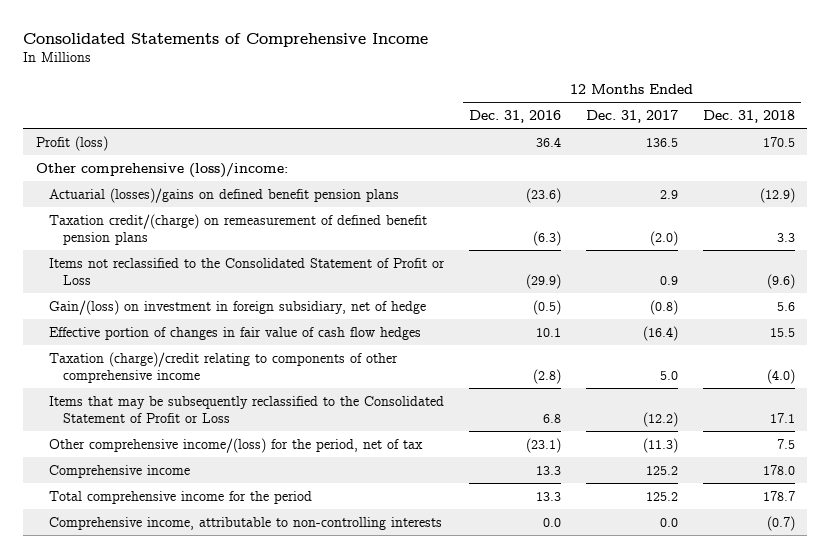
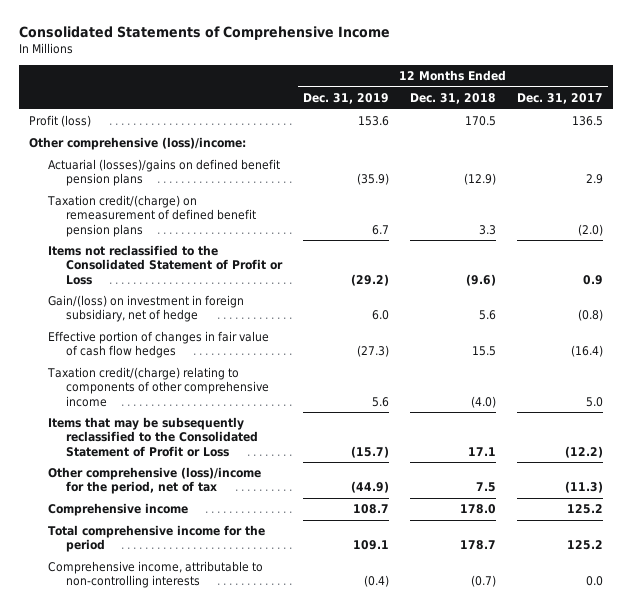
- | 12 Months Ended Dec. 31, 2016 | 12 Months Ended Dec. 31, 2017 | 12 Months Ended Dec. 31, 2018
+ | 12 Months Ended Dec. 31, 2019 | 12 Months Ended Dec. 31, 2018 | 12 Months Ended Dec. 31, 2017
- Taxation (charge)/credit relating to components of other comprehensive income | (2.8) | 5.0 | (4.0)
+ Taxation credit/(charge) relating to components of other comprehensive income | 5.6 | (4.0) | 5.0
- Other comprehensive income/(loss) for the period, net of tax | (23.1) | (11.3) | 7.5
+ Other comprehensive (loss)/income for the period, net of tax | (44.9) | 7.5 | (11.3)

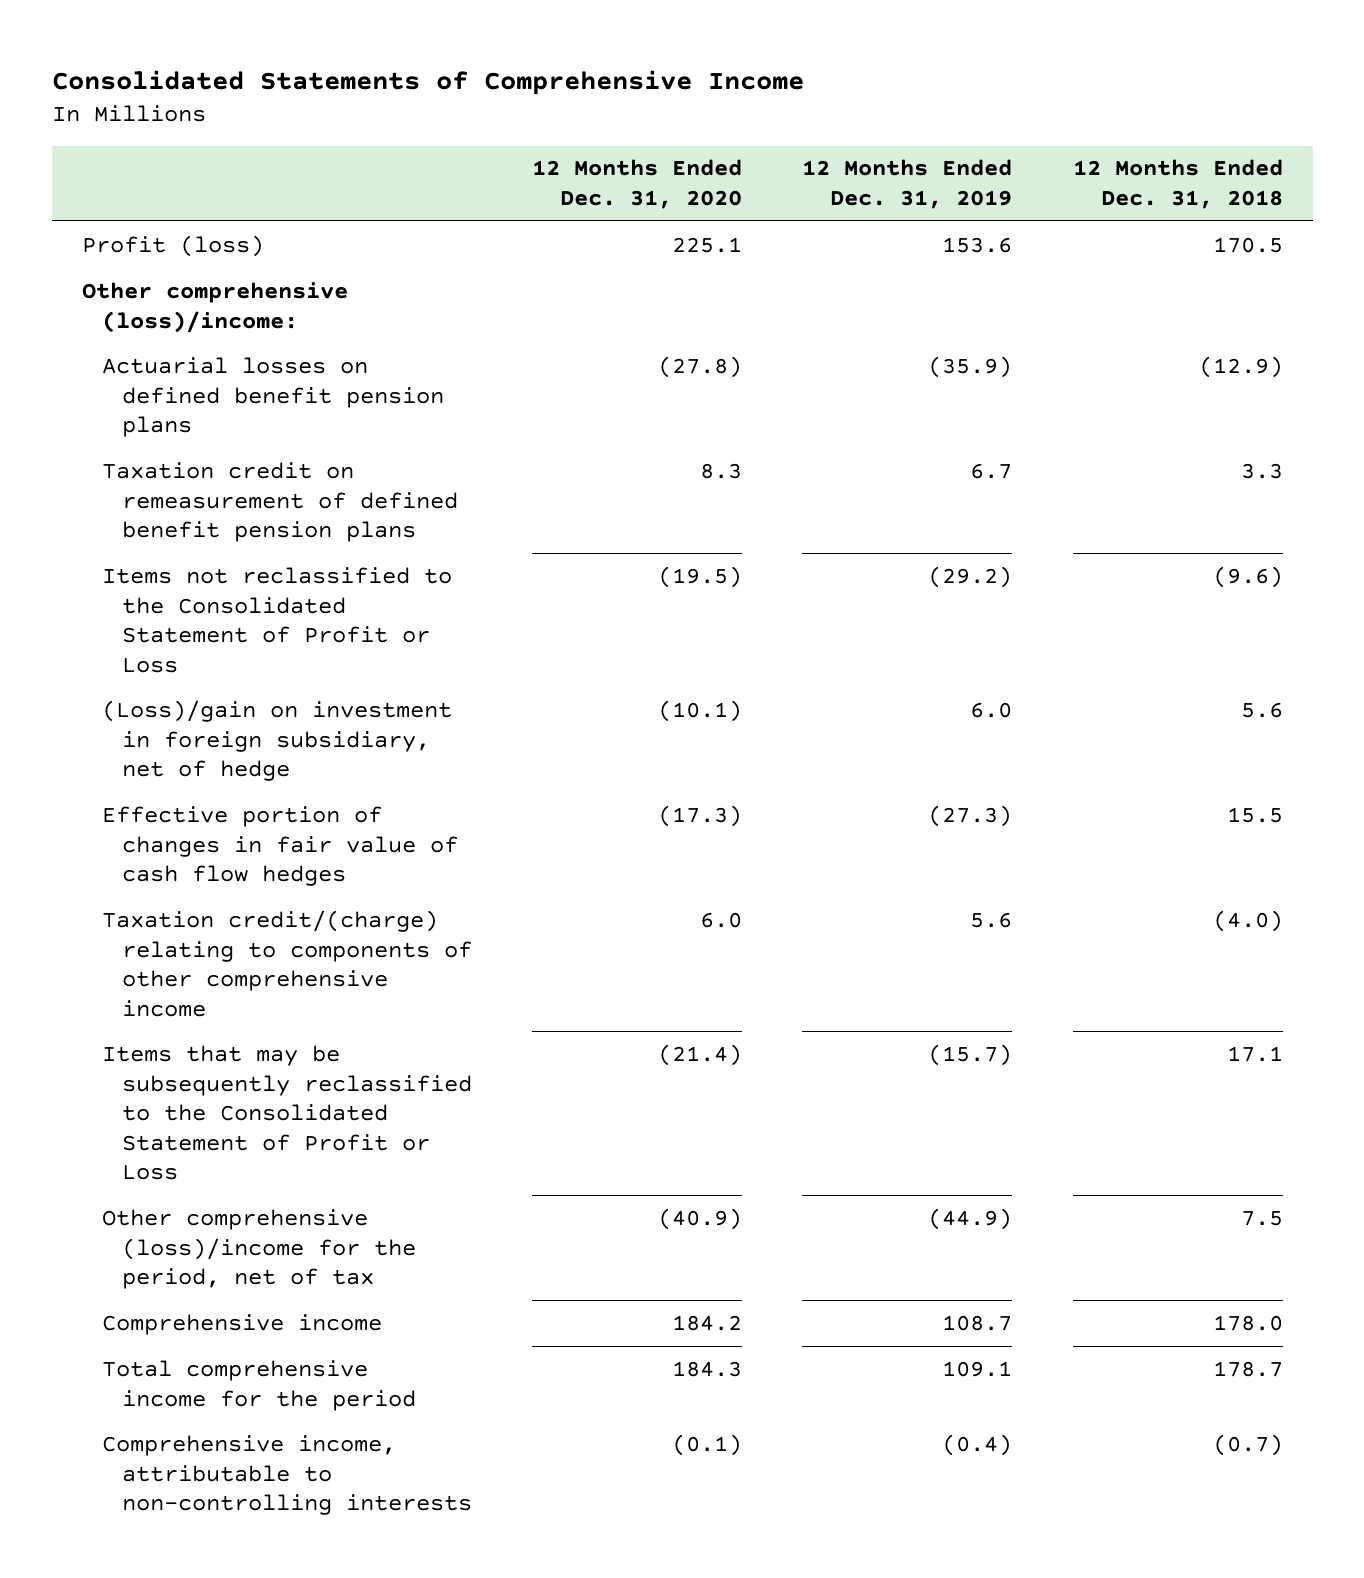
- | 12 Months Ended Dec. 31, 2019 | 12 Months Ended Dec. 31, 2018 | 12 Months Ended Dec. 31, 2017
+ | 12 Months Ended Dec. 31, 2020 | 12 Months Ended Dec. 31, 2019 | 12 Months Ended Dec. 31, 2018
- Actuarial (losses)/gains on defined benefit pension plans | (35.9) | (12.9) | 2.9
- Taxation credit/(charge) on remeasurement of defined benefit pension plans | 6.7 | 3.3 | (2.0)
+ Actuarial losses on defined benefit pension plans | (27.8) | (35.9) | (12.9)
+ Taxation credit on remeasurement of defined benefit pension plans | 8.3 | 6.7 | 3.3
- Gain/(loss) on investment in foreign subsidiary, net of hedge | 6.0 | 5.6 | (0.8)
+ (Loss)/gain on investment in foreign subsidiary, net of hedge | (10.1) | 6.0 | 5.6

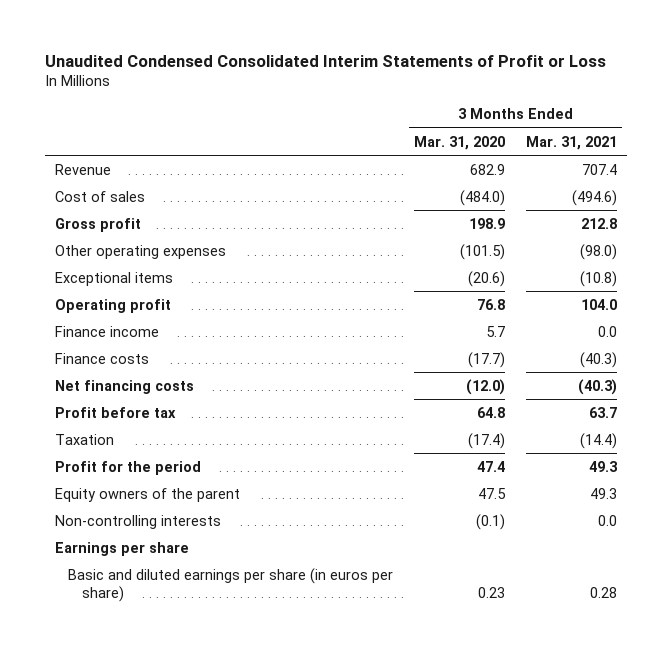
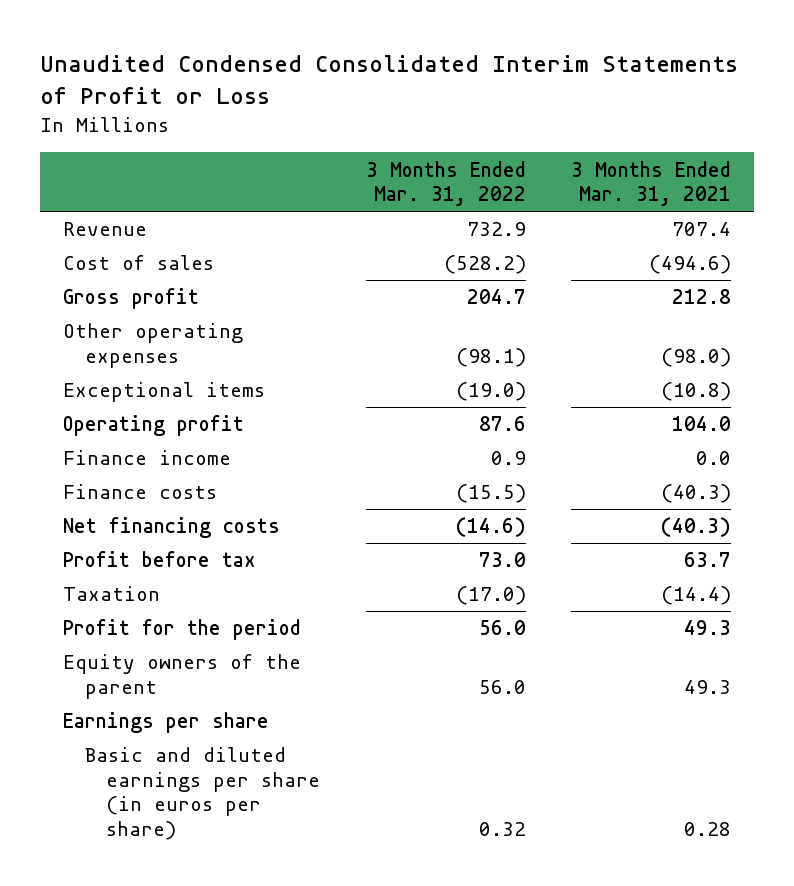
- | 3 Months Ended Mar. 31, 2020 | 3 Months Ended Mar. 31, 2021
+ | 3 Months Ended Mar. 31, 2022 | 3 Months Ended Mar. 31, 2021
- Non-controlling interests | (0.1) | 0.0

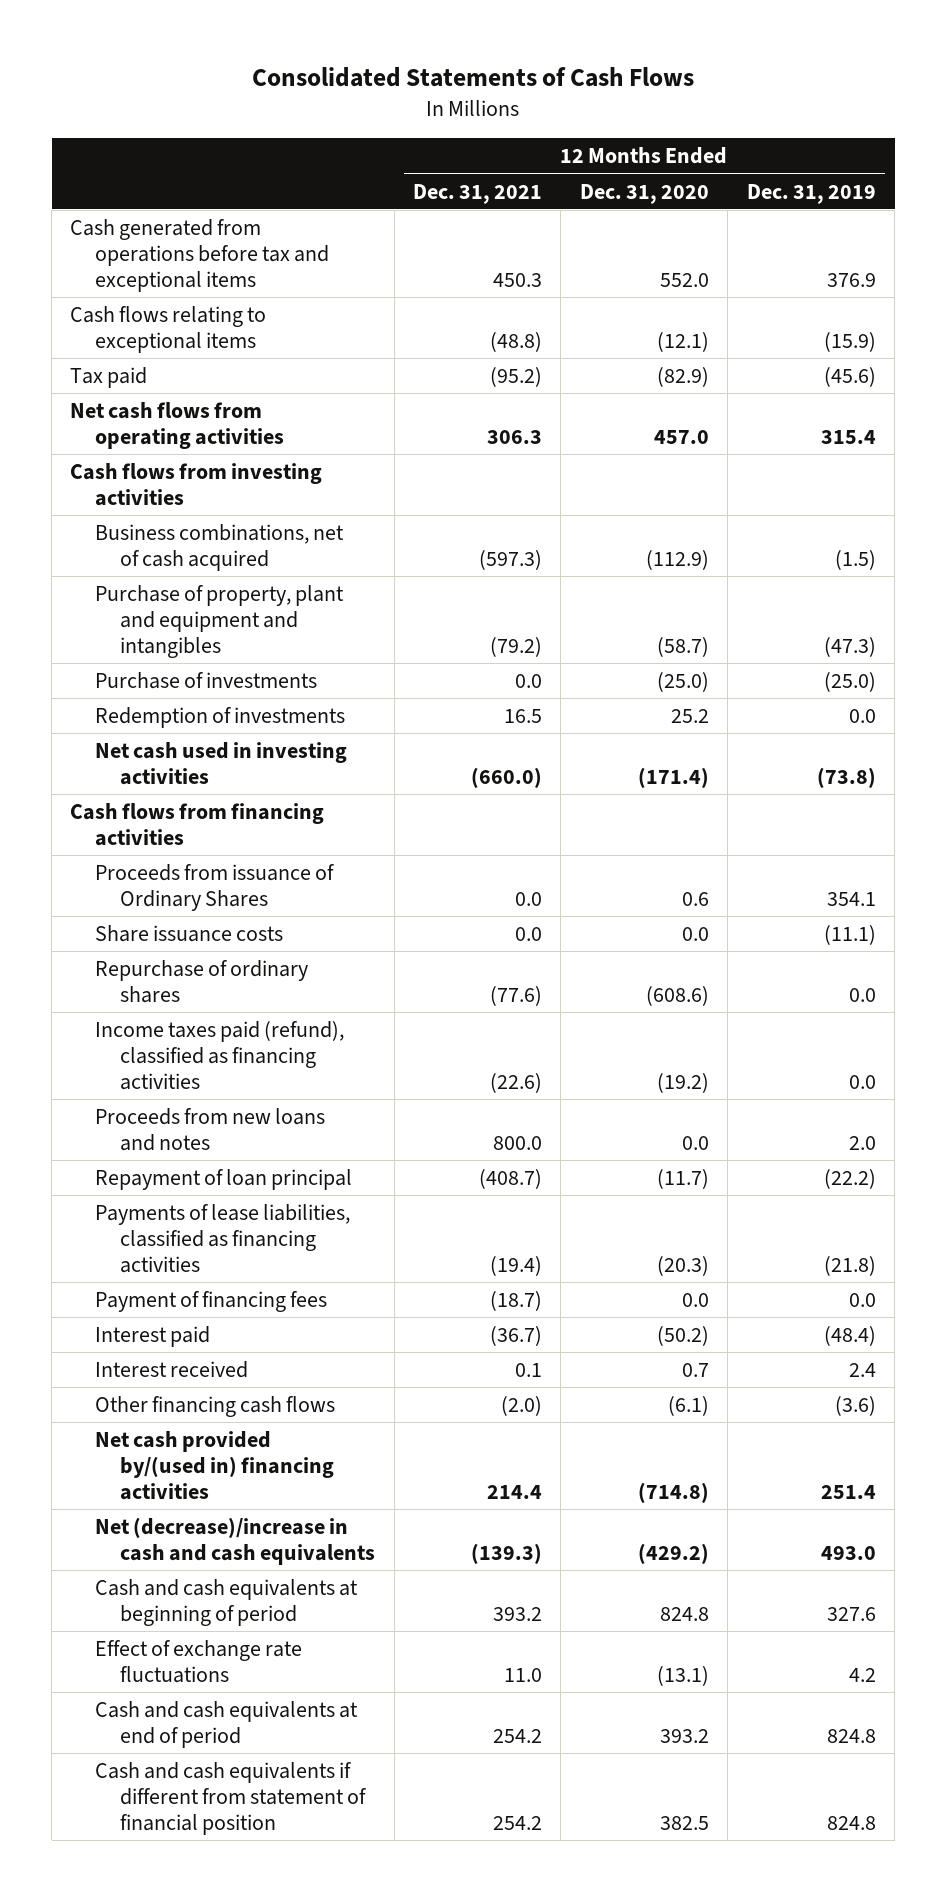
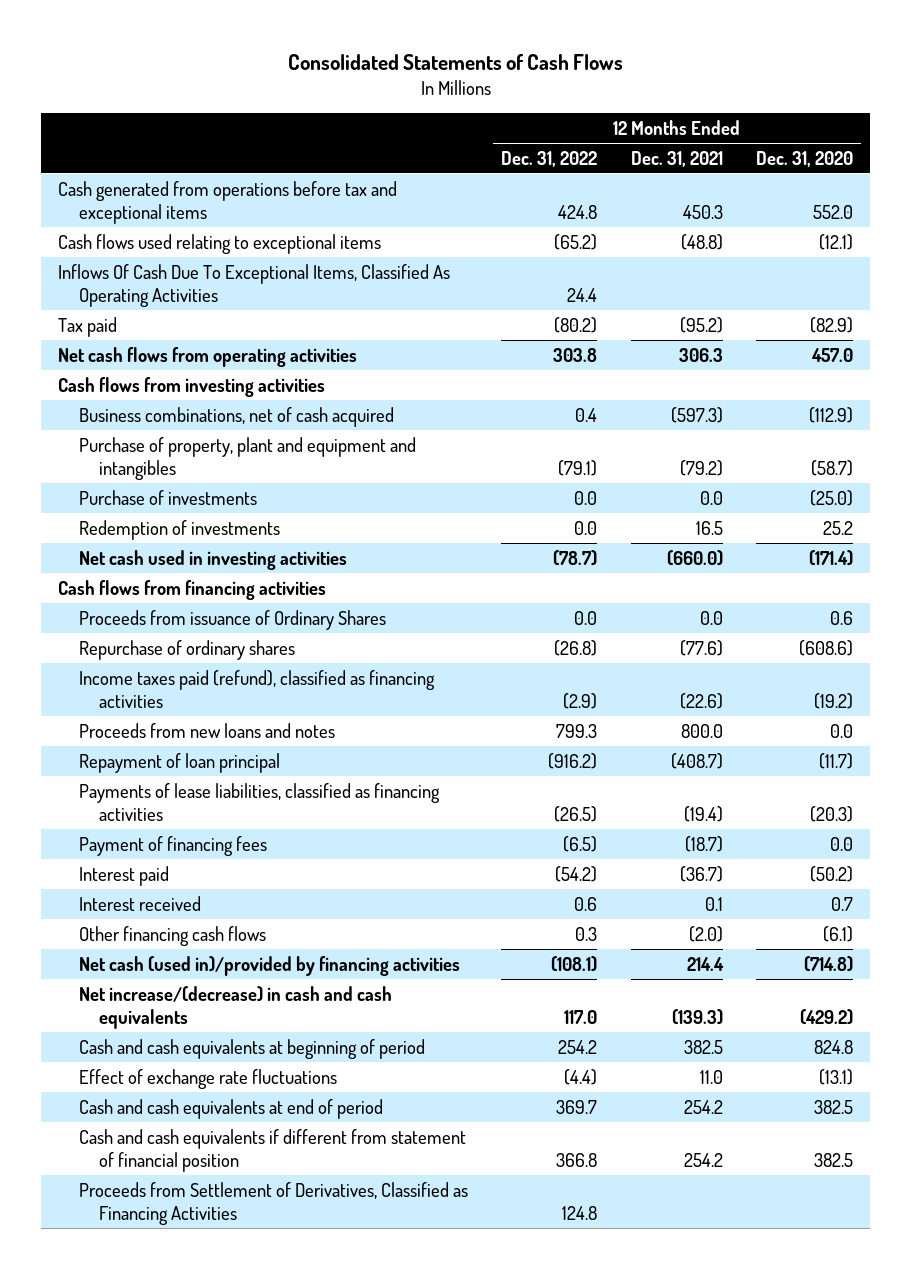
- | 12 Months Ended Dec. 31, 2021 | 12 Months Ended Dec. 31, 2020 | 12 Months Ended Dec. 31, 2019
+ | 12 Months Ended Dec. 31, 2022 | 12 Months Ended Dec. 31, 2021 | 12 Months Ended Dec. 31, 2020
- Cash flows relating to exceptional items | (48.8) | (12.1) | (15.9)
+ Cash flows used relating to exceptional items | (65.2) | (48.8) | (12.1)
+ Inflows Of Cash Due To Exceptional Items, Classified As Operating Activities | 24.4 | |
- Share issuance costs | 0.0 | 0.0 | (11.1)
- Net cash provided by/(used in) financing activities | 214.4 | (714.8) | 251.4
- Net (decrease)/increase in cash and cash equivalents | (139.3) | (429.2) | 493.0
- Cash and cash equivalents at beginning of period | 393.2 | 824.8 | 327.6
+ Net cash (used in)/provided by financing activities | (108.1) | 214.4 | (714.8)
+ Net increase/(decrease) in cash and cash equivalents | 117.0 | (139.3) | (429.2)
+ Cash and cash equivalents at beginning of period | 254.2 | 382.5 | 824.8
- Cash and cash equivalents at end of period | 254.2 | 393.2 | 824.8
+ Cash and cash equivalents at end of period | 369.7 | 254.2 | 382.5
+ Proceeds from Settlement of Derivatives, Classified as Financing Activities | 124.8 | |

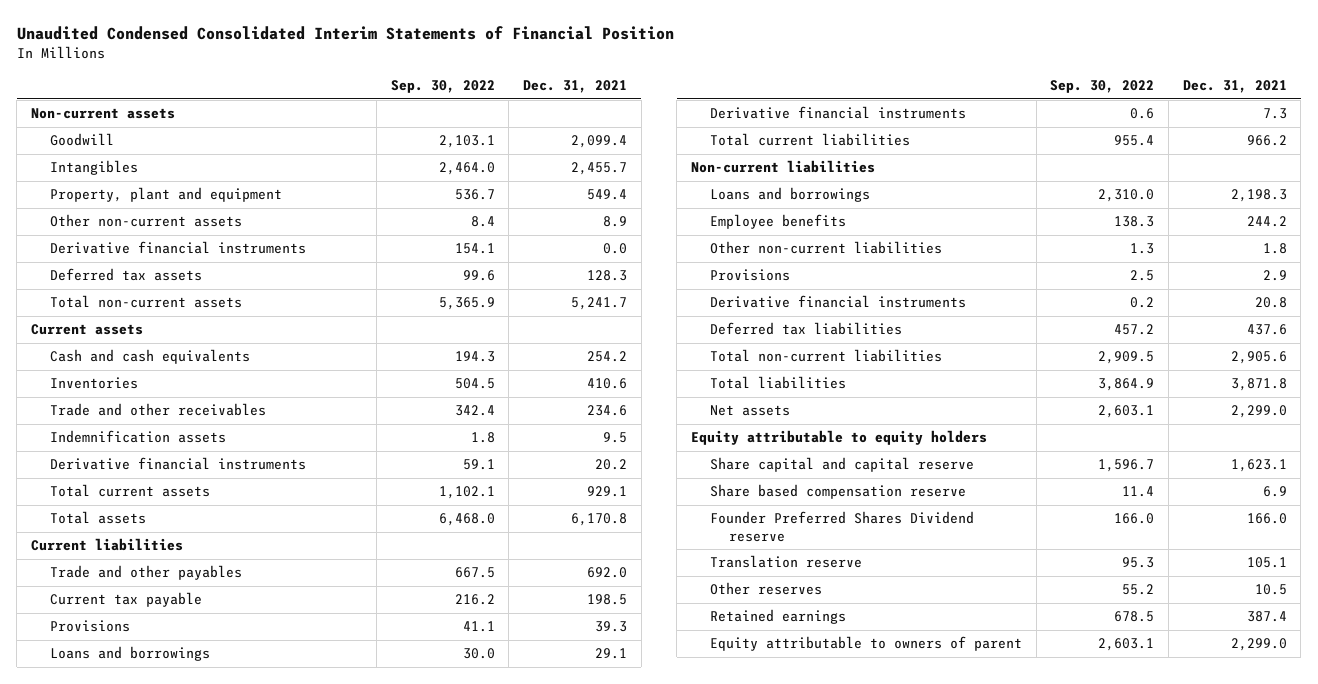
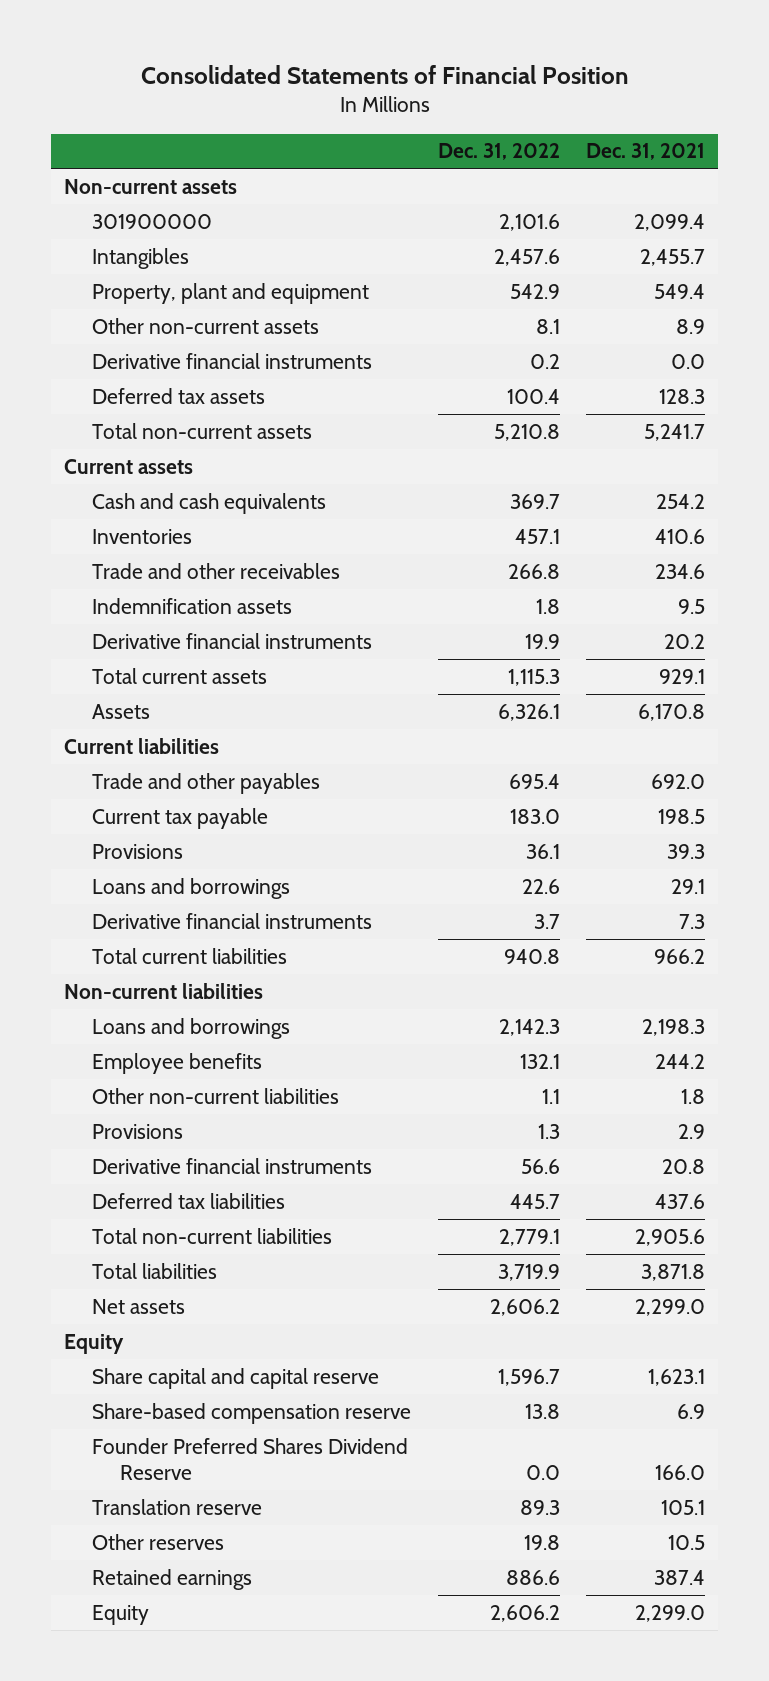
- Unaudited Condensed Consolidated Interim Statements of Financial Position
+ Consolidated Statements of Financial Position
- | Sep. 30, 2022 | Dec. 31, 2021
+ | Dec. 31, 2022 | Dec. 31, 2021
- Goodwill | 2,103.1 | 2,099.4
+ 301900000 | 2,101.6 | 2,099.4
- Total assets | 6,468.0 | 6,170.8
+ Assets | 6,326.1 | 6,170.8
- Equity attributable to equity holders
+ Equity
- Share based compensation reserve | 11.4 | 6.9
- Founder Preferred Shares Dividend reserve | 166.0 | 166.0
+ Share-based compensation reserve | 13.8 | 6.9
+ Founder Preferred Shares Dividend Reserve | 0.0 | 166.0
- Equity attributable to owners of parent | 2,603.1 | 2,299.0
+ Equity | 2,606.2 | 2,299.0

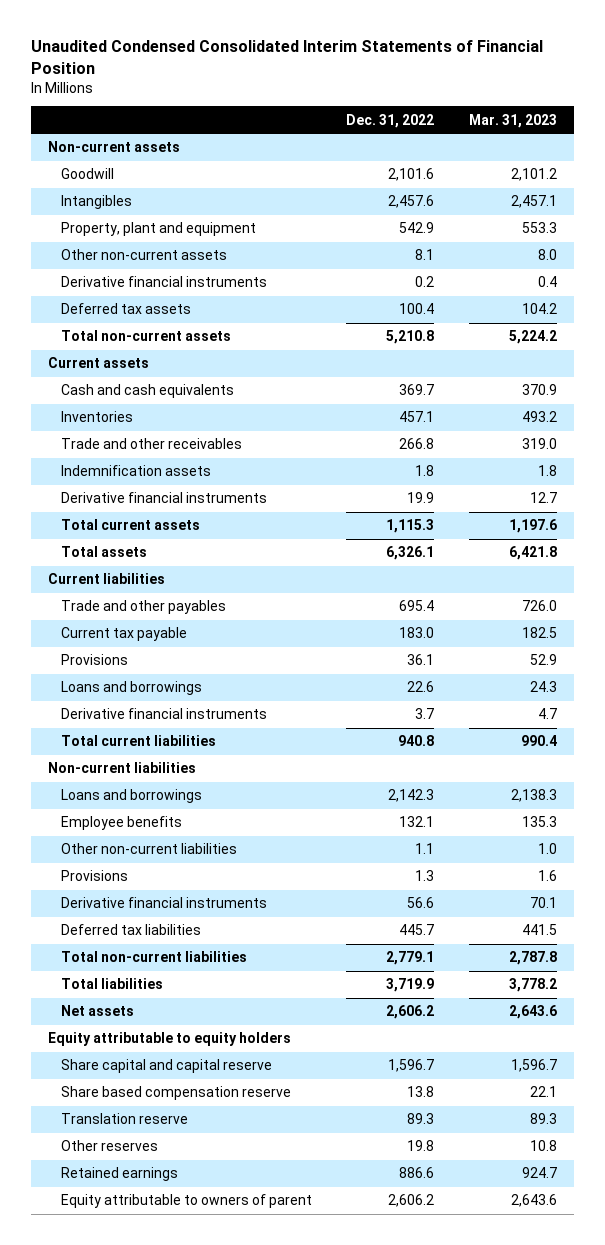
- Consolidated Statements of Financial Position
+ Unaudited Condensed Consolidated Interim Statements of Financial Position
- | Dec. 31, 2022 | Dec. 31, 2021
+ | Dec. 31, 2022 | Mar. 31, 2023
- 301900000 | 2,101.6 | 2,099.4
+ Goodwill | 2,101.6 | 2,101.2
- Assets | 6,326.1 | 6,170.8
+ Total assets | 6,326.1 | 6,421.8
- Equity
+ Equity attributable to equity holders
- Share-based compensation reserve | 13.8 | 6.9
- Founder Preferred Shares Dividend Reserve | 0.0 | 166.0
+ Share based compensation reserve | 13.8 | 22.1
- Equity | 2,606.2 | 2,299.0
+ Equity attributable to owners of parent | 2,606.2 | 2,643.6

